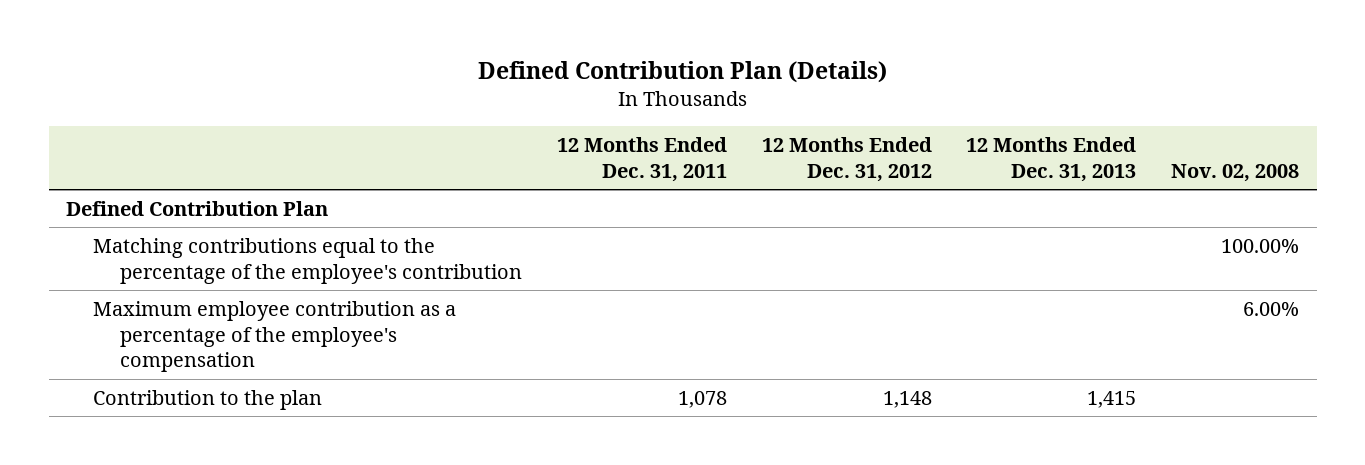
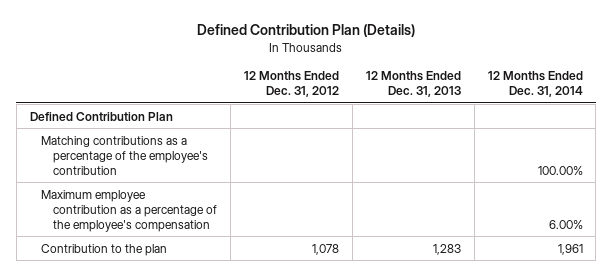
- | 12 Months Ended Dec. 31, 2011 | 12 Months Ended Dec. 31, 2012 | 12 Months Ended Dec. 31, 2013 | Nov. 02, 2008
+ | 12 Months Ended Dec. 31, 2012 | 12 Months Ended Dec. 31, 2013 | 12 Months Ended Dec. 31, 2014
- Matching contributions equal to the percentage of the employee's contribution | | | | 100.00%
+ Matching contributions as a percentage of the employee's contribution | | | 100.00%
- Contribution to the plan | 1,078 | 1,148 | 1,415 |
+ Contribution to the plan | 1,078 | 1,283 | 1,961

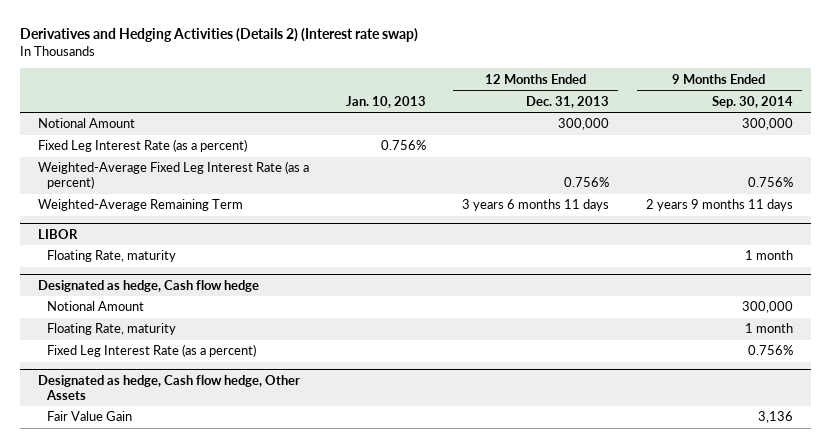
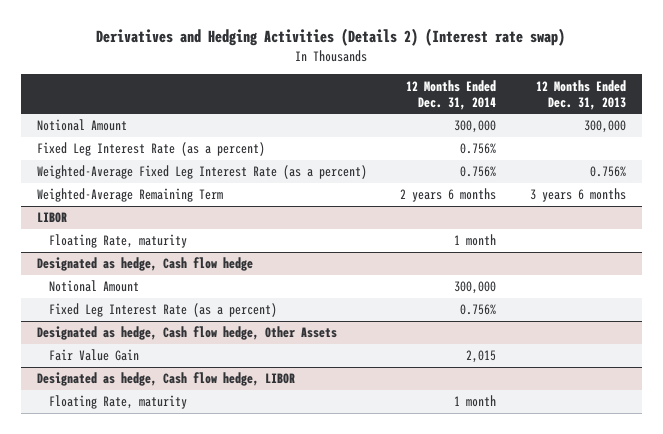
- | Jan. 10, 2013 | 12 Months Ended Dec. 31, 2013 | 9 Months Ended Sep. 30, 2014
+ | 12 Months Ended Dec. 31, 2014 | 12 Months Ended Dec. 31, 2013
- Weighted-Average Remaining Term | | 3 years 6 months 11 days | 2 years 9 months 11 days
+ Weighted-Average Remaining Term | 2 years 6 months | 3 years 6 months
@ Designated as hedge, Cash flow hedge
- Floating Rate, maturity | | | 1 month
+ Designated as hedge, Cash flow hedge, LIBOR
+ Floating Rate, maturity | 1 month |

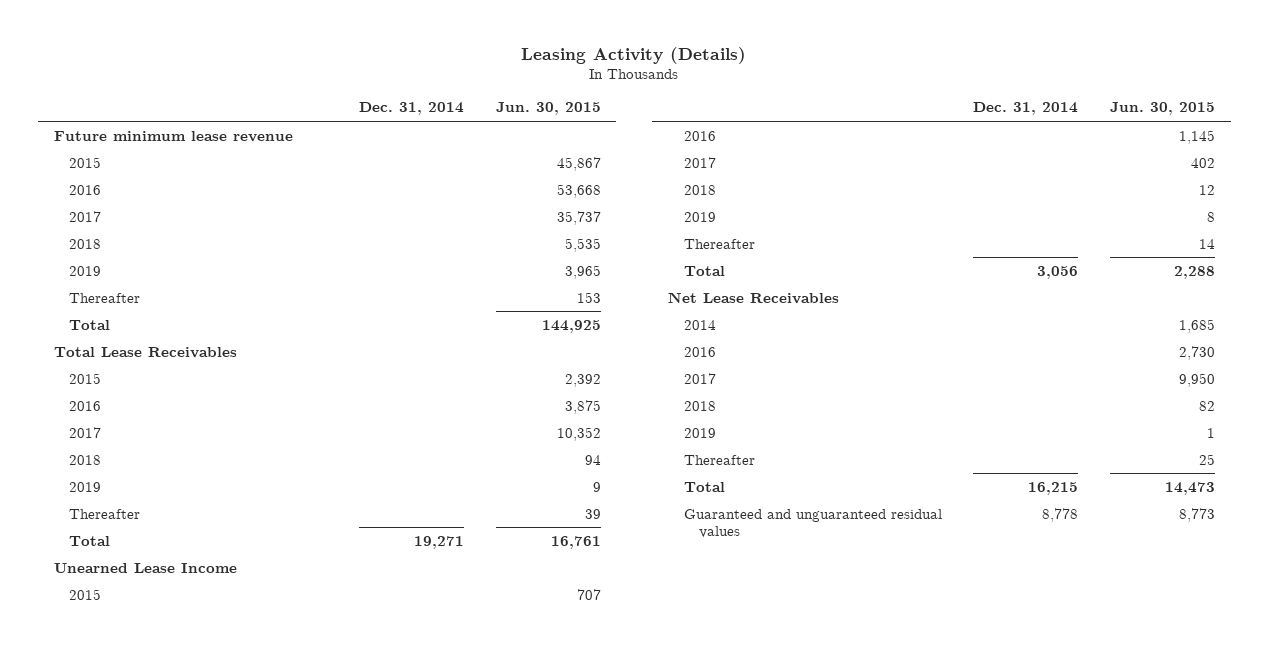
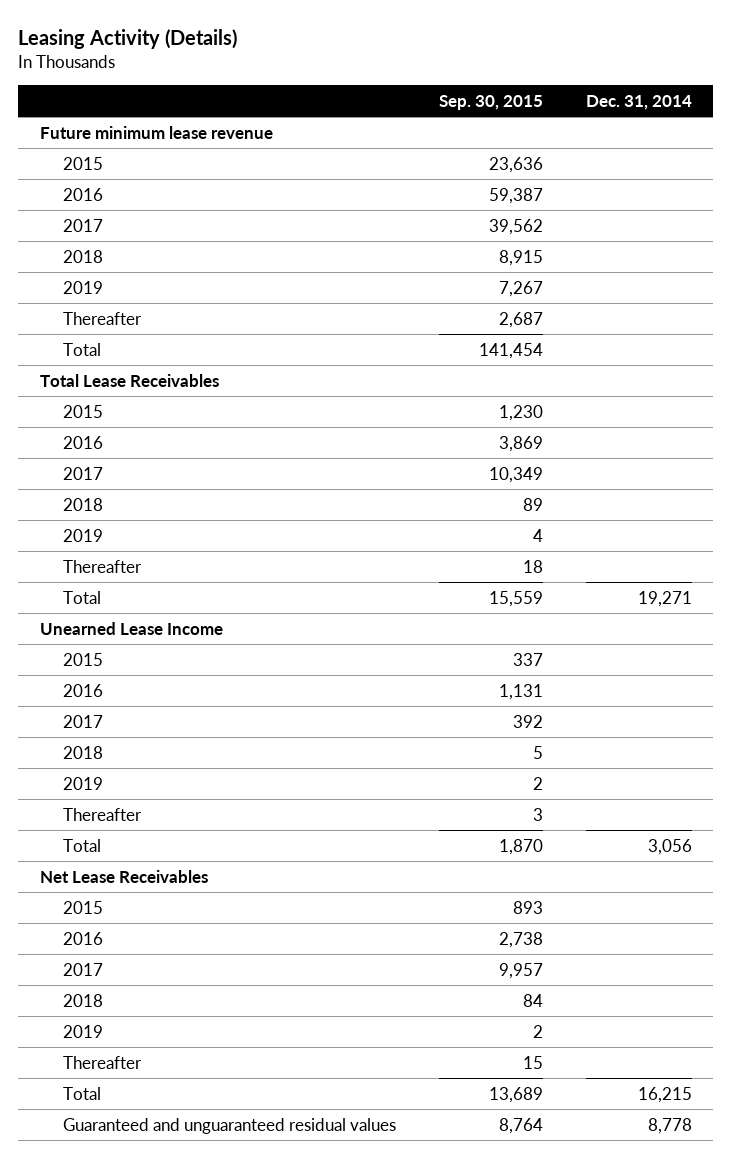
- | Dec. 31, 2014 | Jun. 30, 2015
+ | Sep. 30, 2015 | Dec. 31, 2014
- 2014 | | 1,685
+ 2015 | 893 |

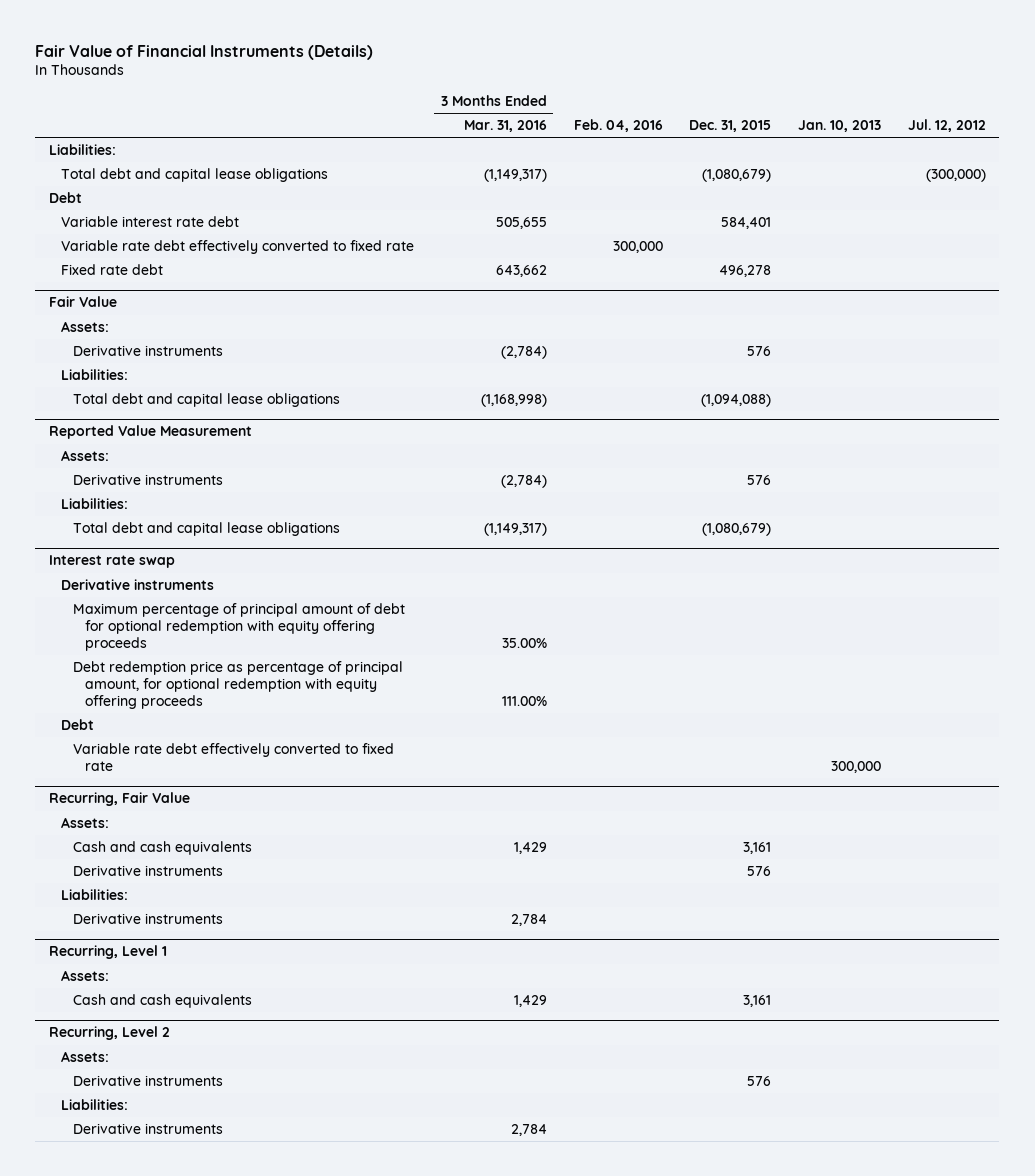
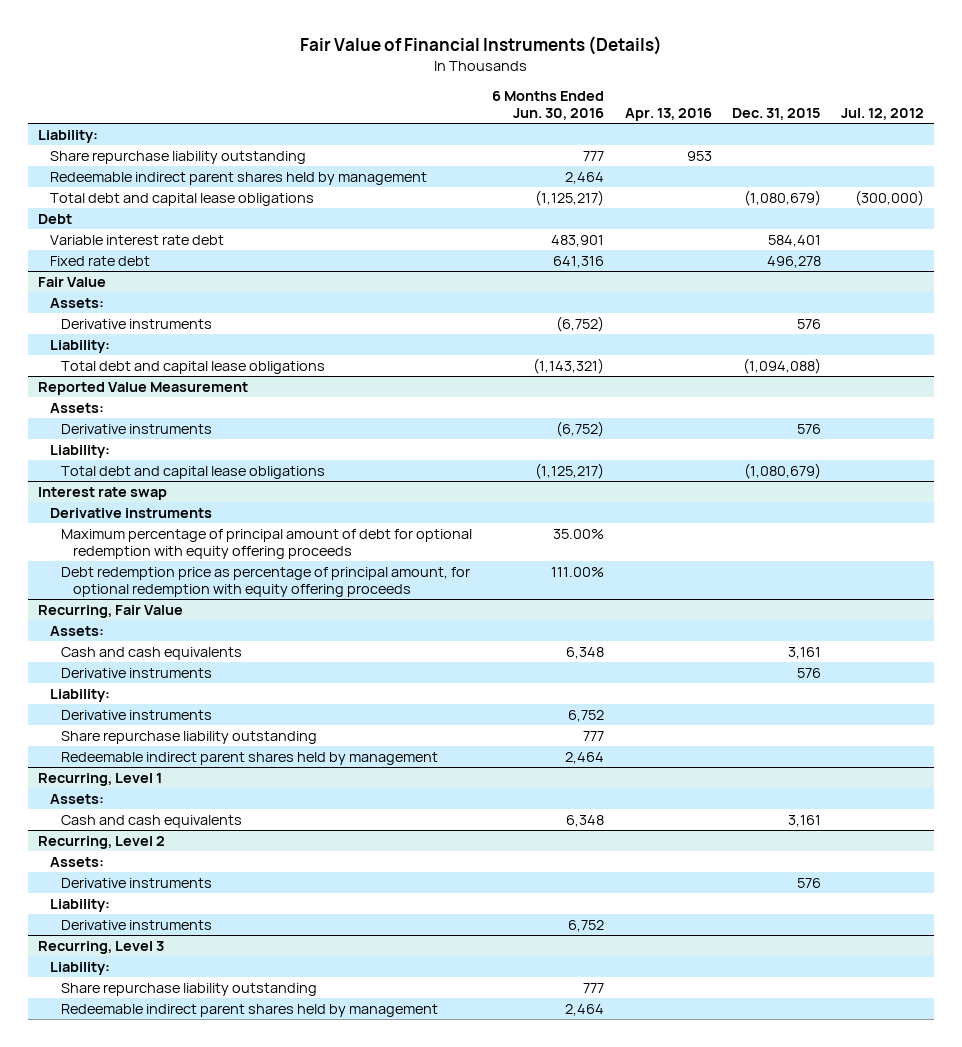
- | 3 Months Ended Mar. 31, 2016 | Feb. 04, 2016 | Dec. 31, 2015 | Jan. 10, 2013 | Jul. 12, 2012
+ | 6 Months Ended Jun. 30, 2016 | Apr. 13, 2016 | Dec. 31, 2015 | Jul. 12, 2012
- Liabilities:
+ Liability:
+ Share repurchase liability outstanding | 777 | 953 | |
+ Redeemable indirect parent shares held by management | 2,464 | | |
- Variable rate debt effectively converted to fixed rate | | 300,000 | | |
@ Fair Value
- Liabilities:
+ Liability:
@ Reported Value Measurement
- Liabilities:
+ Liability:
@ Interest rate swap
- Debt
- Variable rate debt effectively converted to fixed rate | | | | 300,000 |
@ Recurring, Fair Value
- Liabilities:
+ Liability:
+ Share repurchase liability outstanding | 777 | | |
+ Redeemable indirect parent shares held by management | 2,464 | | |
@ Recurring, Level 2
- Liabilities:
+ Liability:
+ Recurring, Level 3
+ Liability:
+ Share repurchase liability outstanding | 777 | | |
+ Redeemable indirect parent shares held by management | 2,464 | | |

